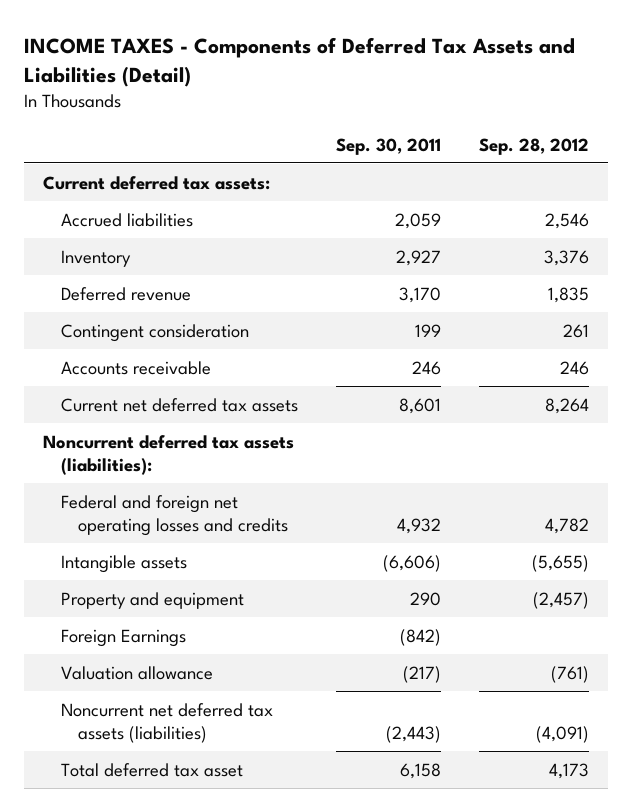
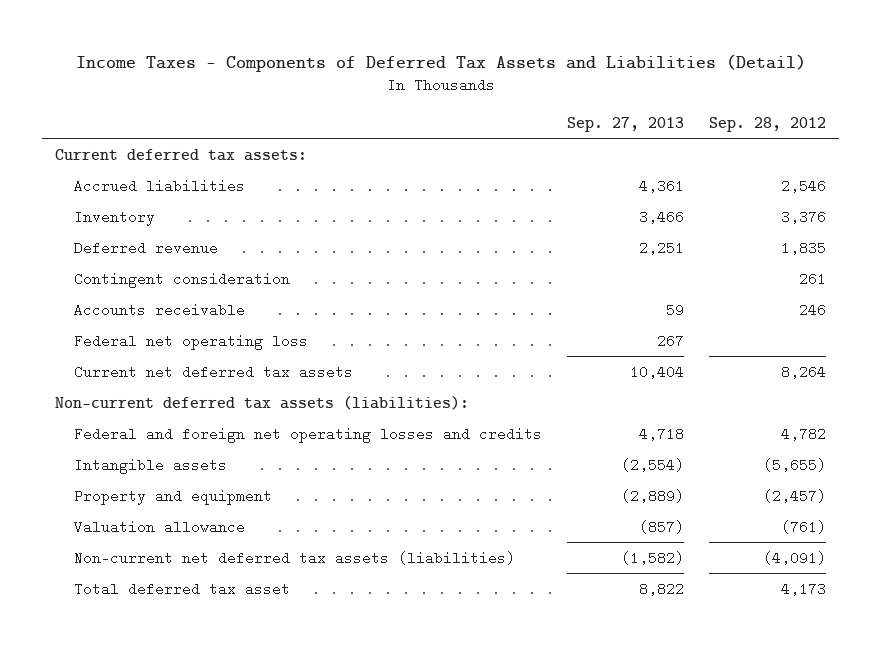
- INCOME TAXES - Components of Deferred Tax Assets and Liabilities (Detail)
+ Income Taxes - Components of Deferred Tax Assets and Liabilities (Detail)
- | Sep. 30, 2011 | Sep. 28, 2012
+ | Sep. 27, 2013 | Sep. 28, 2012
+ Federal net operating loss | 267 |
- Noncurrent deferred tax assets (liabilities):
+ Non-current deferred tax assets (liabilities):
- Foreign Earnings | (842) |
- Noncurrent net deferred tax assets (liabilities) | (2,443) | (4,091)
+ Non-current net deferred tax assets (liabilities) | (1,582) | (4,091)

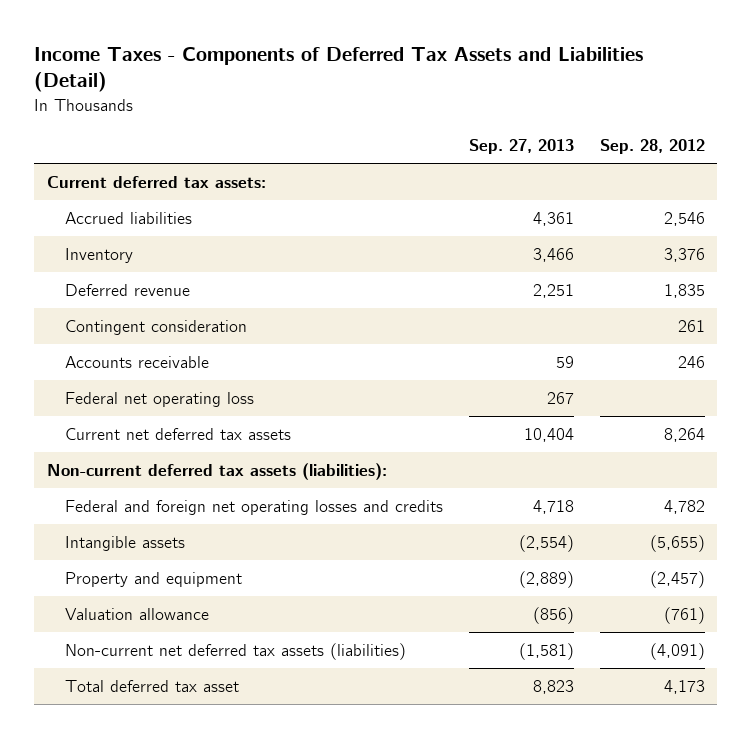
- Valuation allowance | (857) | (761)
- Non-current net deferred tax assets (liabilities) | (1,582) | (4,091)
- Total deferred tax asset | 8,822 | 4,173
+ Valuation allowance | (856) | (761)
+ Non-current net deferred tax assets (liabilities) | (1,581) | (4,091)
+ Total deferred tax asset | 8,823 | 4,173

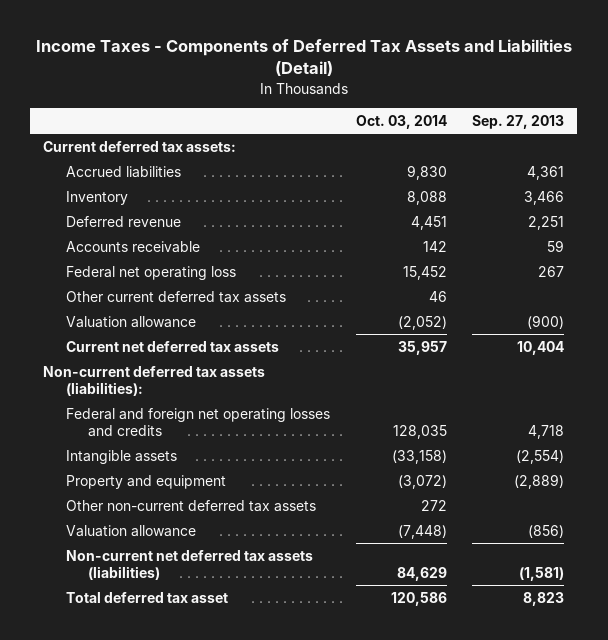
- | Sep. 27, 2013 | Sep. 28, 2012
+ | Oct. 03, 2014 | Sep. 27, 2013
- Contingent consideration | | 261
+ Other current deferred tax assets | 46 |
+ Valuation allowance | (2,052) | (900)
+ Other non-current deferred tax assets | 272 |

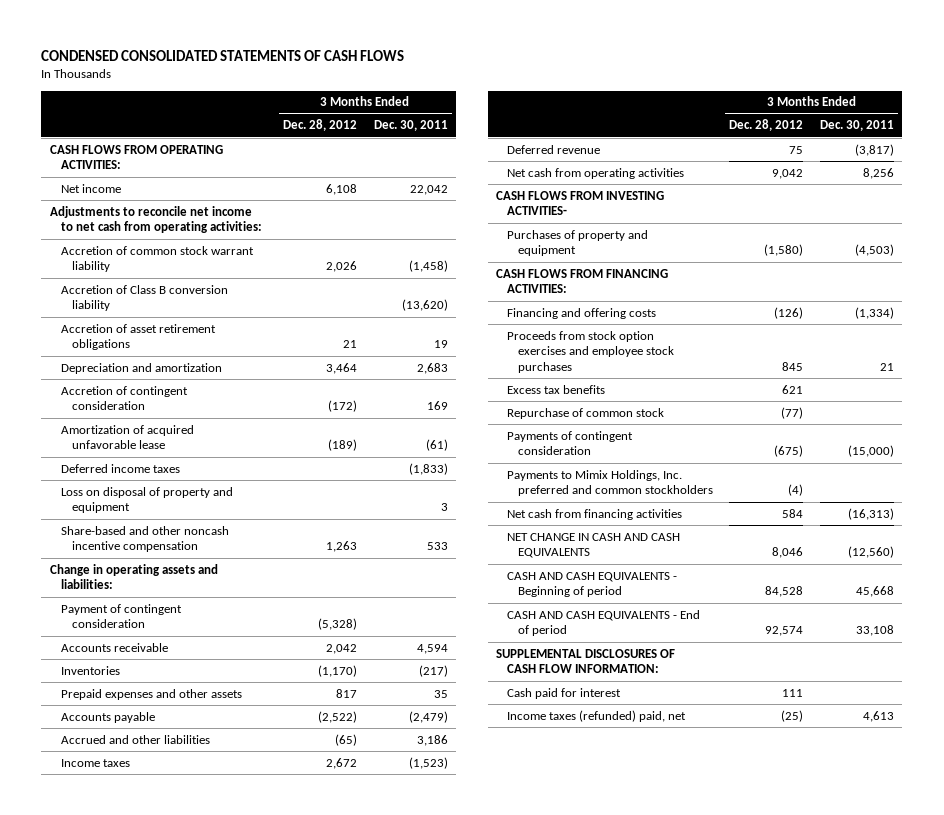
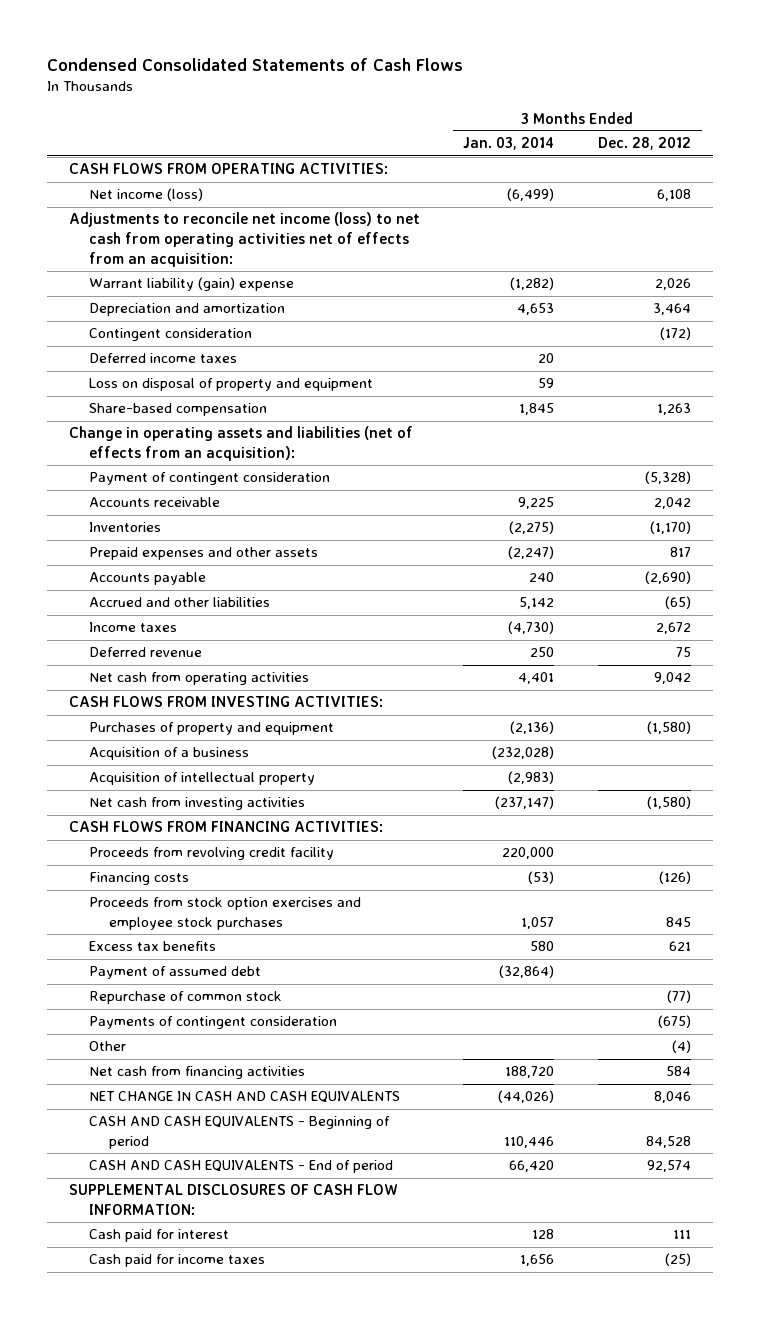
- CONDENSED CONSOLIDATED STATEMENTS OF CASH FLOWS
+ Condensed Consolidated Statements of Cash Flows
- | 3 Months Ended Dec. 28, 2012 | 3 Months Ended Dec. 30, 2011
+ | 3 Months Ended Jan. 03, 2014 | 3 Months Ended Dec. 28, 2012
- Net income | 6,108 | 22,042
- Adjustments to reconcile net income to net cash from operating activities:
- Accretion of common stock warrant liability | 2,026 | (1,458)
- Accretion of Class B conversion liability | | (13,620)
- Accretion of asset retirement obligations | 21 | 19
+ Net income (loss) | (6,499) | 6,108
+ Adjustments to reconcile net income (loss) to net cash from operating activities net of effects from an acquisition:
+ Warrant liability (gain) expense | (1,282) | 2,026
- Accretion of contingent consideration | (172) | 169
- Amortization of acquired unfavorable lease | (189) | (61)
+ Contingent consideration | | (172)
- Share-based and other noncash incentive compensation | 1,263 | 533
- Change in operating assets and liabilities:
+ Share-based compensation | 1,845 | 1,263
+ Change in operating assets and liabilities (net of effects from an acquisition):
- Accounts payable | (2,522) | (2,479)
+ Accounts payable | 240 | (2,690)
- CASH FLOWS FROM INVESTING ACTIVITIES-
+ CASH FLOWS FROM INVESTING ACTIVITIES:
+ Acquisition of a business | (232,028) |
+ Acquisition of intellectual property | (2,983) |
+ Net cash from investing activities | (237,147) | (1,580)
- Financing and offering costs | (126) | (1,334)
+ Proceeds from revolving credit facility | 220,000 |
+ Financing costs | (53) | (126)
+ Payment of assumed debt | (32,864) |
- Payments to Mimix Holdings, Inc. preferred and common stockholders | (4) |
+ Other | | (4)
- Income taxes (refunded) paid, net | (25) | 4,613
+ Cash paid for income taxes | 1,656 | (25)

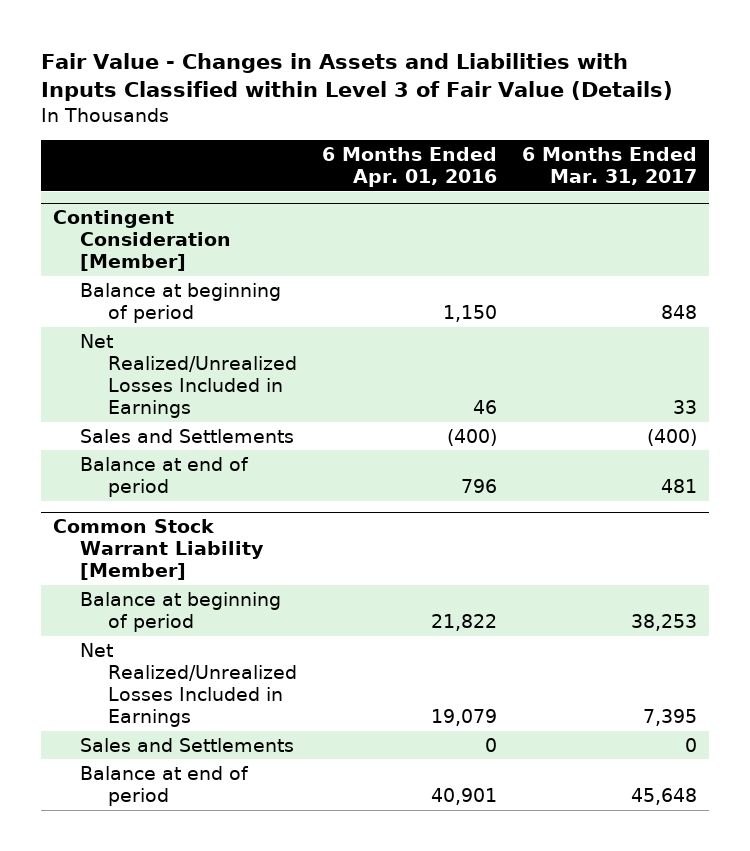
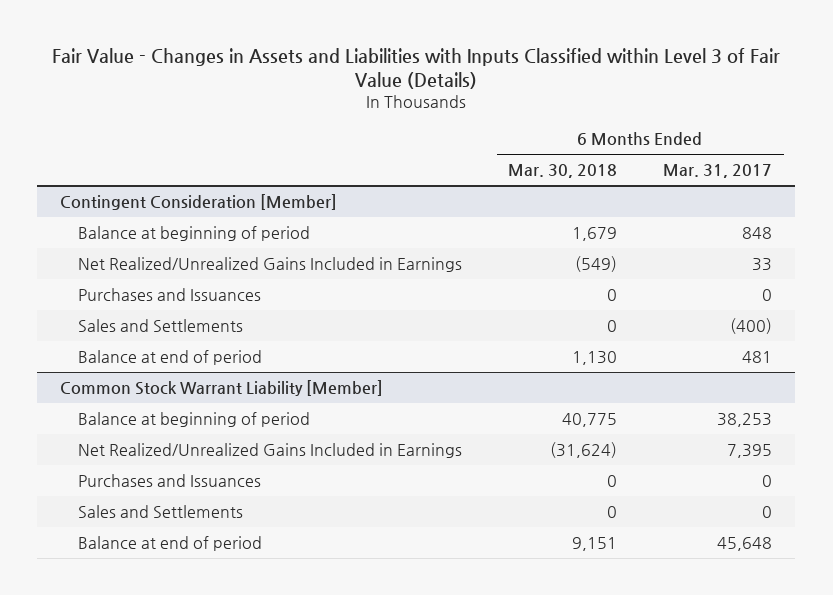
- | 6 Months Ended Apr. 01, 2016 | 6 Months Ended Mar. 31, 2017
+ | 6 Months Ended Mar. 30, 2018 | 6 Months Ended Mar. 31, 2017
@ Contingent Consideration [Member]
- Net Realized/Unrealized Losses Included in Earnings | 46 | 33
+ Net Realized/Unrealized Gains Included in Earnings | (549) | 33
+ Purchases and Issuances | 0 | 0
@ Common Stock Warrant Liability [Member]
- Net Realized/Unrealized Losses Included in Earnings | 19,079 | 7,395
+ Net Realized/Unrealized Gains Included in Earnings | (31,624) | 7,395
+ Purchases and Issuances | 0 | 0

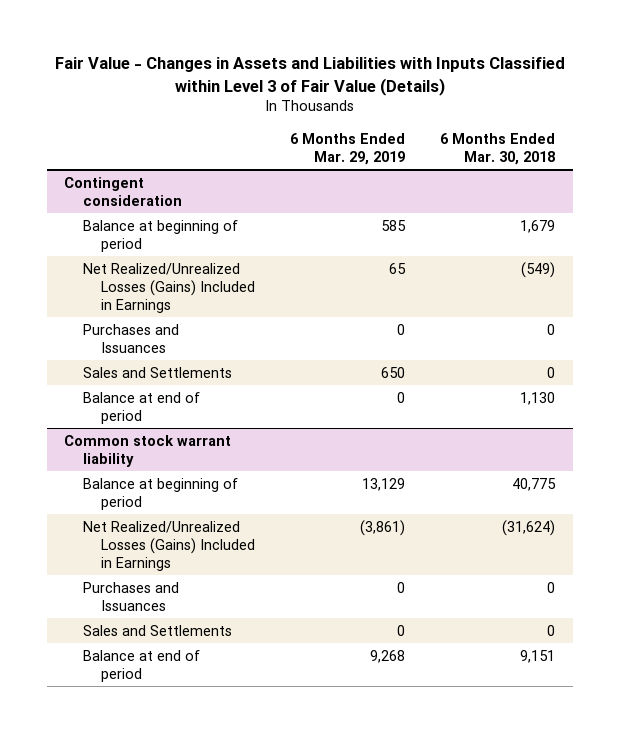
- | 6 Months Ended Mar. 30, 2018 | 6 Months Ended Mar. 31, 2017
+ | 6 Months Ended Mar. 29, 2019 | 6 Months Ended Mar. 30, 2018
- Contingent Consideration [Member]
+ Contingent consideration
- Net Realized/Unrealized Gains Included in Earnings | (549) | 33
+ Net Realized/Unrealized Losses (Gains) Included in Earnings | 65 | (549)
- Common Stock Warrant Liability [Member]
+ Common stock warrant liability
- Net Realized/Unrealized Gains Included in Earnings | (31,624) | 7,395
+ Net Realized/Unrealized Losses (Gains) Included in Earnings | (3,861) | (31,624)

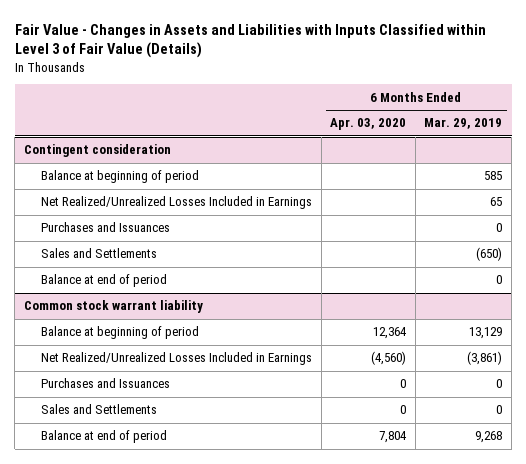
- | 6 Months Ended Mar. 29, 2019 | 6 Months Ended Mar. 30, 2018
+ | 6 Months Ended Apr. 03, 2020 | 6 Months Ended Mar. 29, 2019
@ Contingent consideration
- Net Realized/Unrealized Losses (Gains) Included in Earnings | 65 | (549)
+ Net Realized/Unrealized Losses Included in Earnings | | 65
- Sales and Settlements | 650 | 0
+ Sales and Settlements | | (650)
@ Common stock warrant liability
- Net Realized/Unrealized Losses (Gains) Included in Earnings | (3,861) | (31,624)
+ Net Realized/Unrealized Losses Included in Earnings | (4,560) | (3,861)

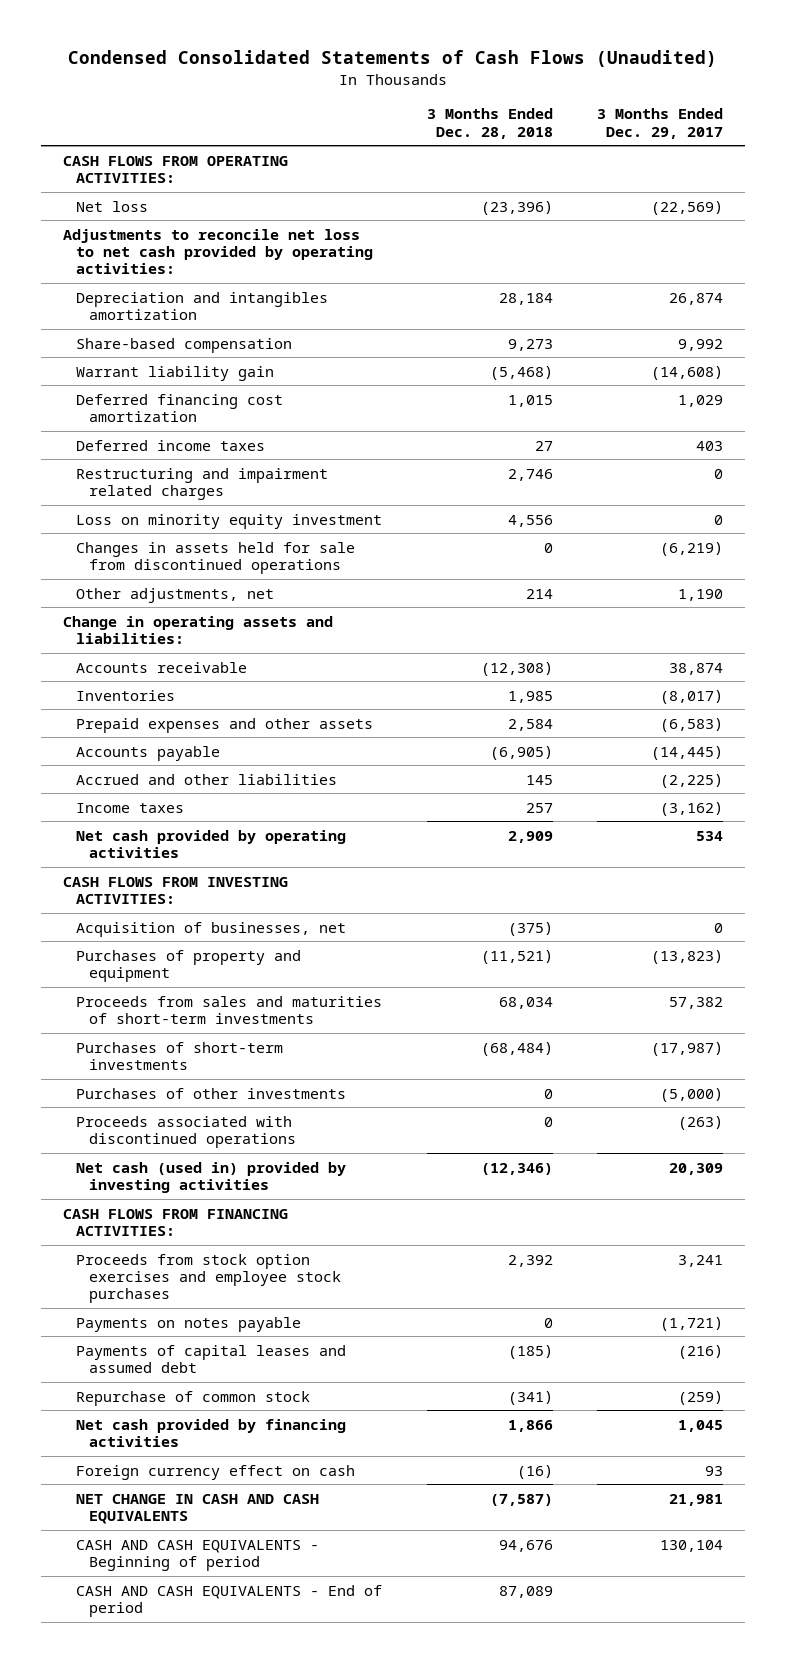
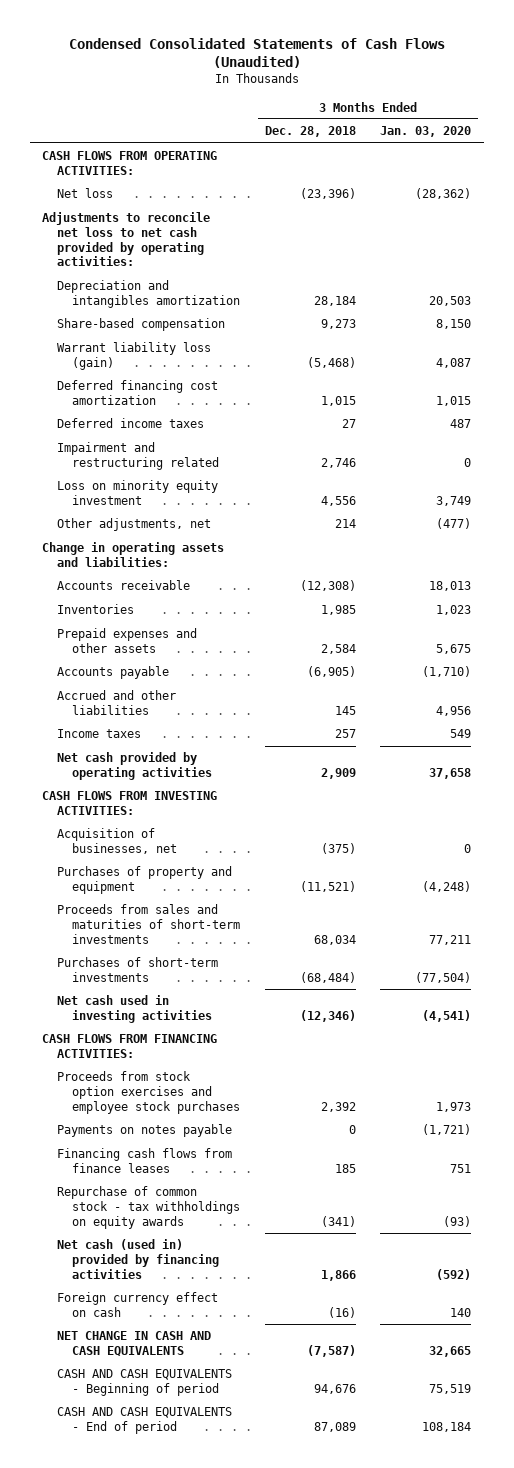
- | 3 Months Ended Dec. 28, 2018 | 3 Months Ended Dec. 29, 2017
+ | 3 Months Ended Dec. 28, 2018 | 3 Months Ended Jan. 03, 2020
- Warrant liability gain | (5,468) | (14,608)
+ Warrant liability loss (gain) | (5,468) | 4,087
- Restructuring and impairment related charges | 2,746 | 0
+ Impairment and restructuring related | 2,746 | 0
- Changes in assets held for sale from discontinued operations | 0 | (6,219)
- Purchases of other investments | 0 | (5,000)
- Proceeds associated with discontinued operations | 0 | (263)
- Net cash (used in) provided by investing activities | (12,346) | 20,309
+ Net cash used in investing activities | (12,346) | (4,541)
- Payments of capital leases and assumed debt | (185) | (216)
- Repurchase of common stock | (341) | (259)
- Net cash provided by financing activities | 1,866 | 1,045
+ Financing cash flows from finance leases | 185 | 751
+ Repurchase of common stock - tax withholdings on equity awards | (341) | (93)
+ Net cash (used in) provided by financing activities | 1,866 | (592)

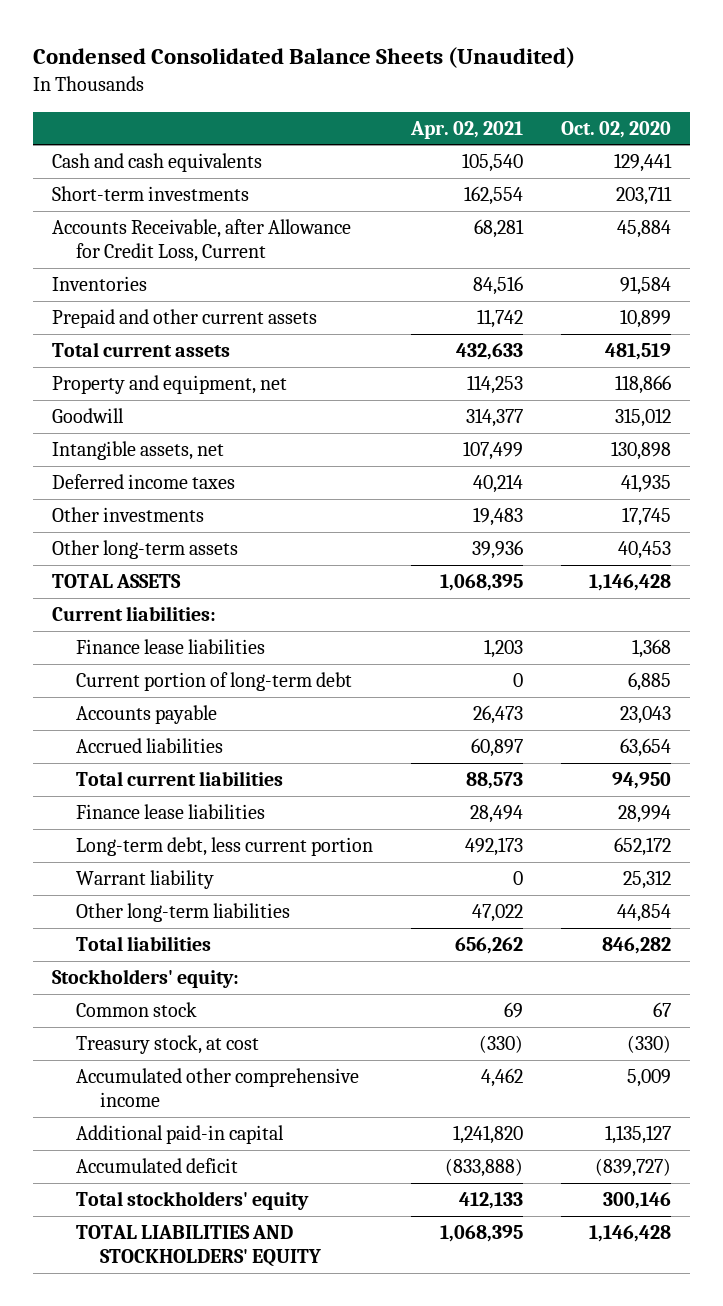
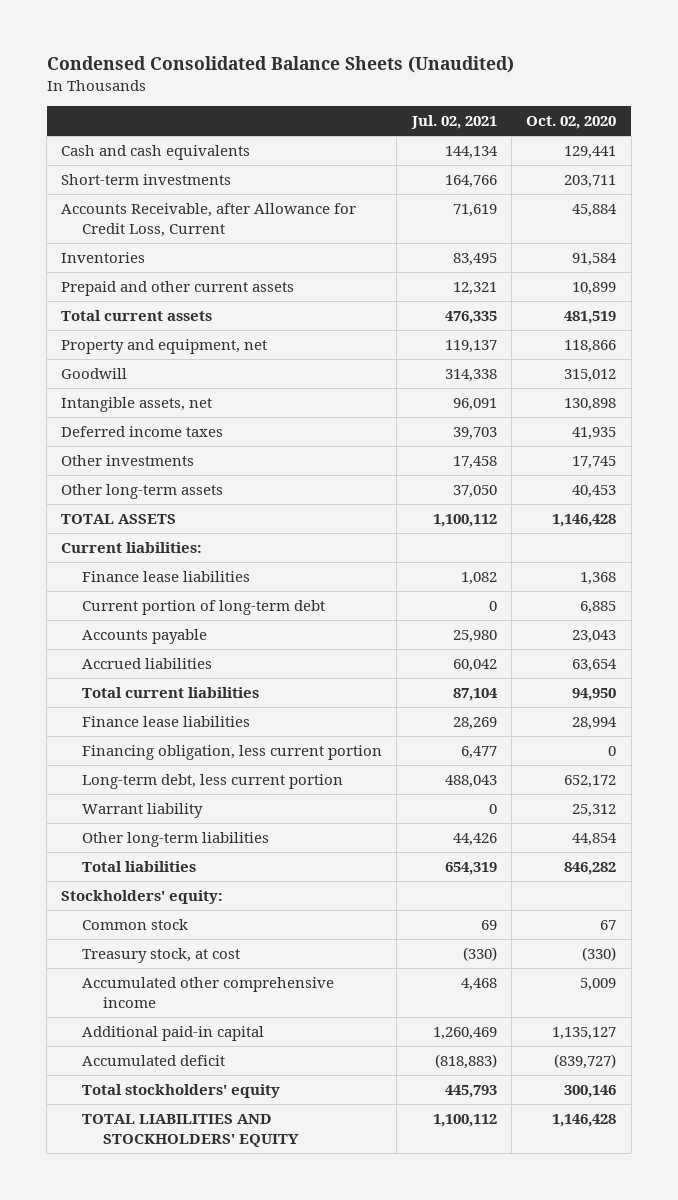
- | Apr. 02, 2021 | Oct. 02, 2020
+ | Jul. 02, 2021 | Oct. 02, 2020
+ Financing obligation, less current portion | 6,477 | 0

